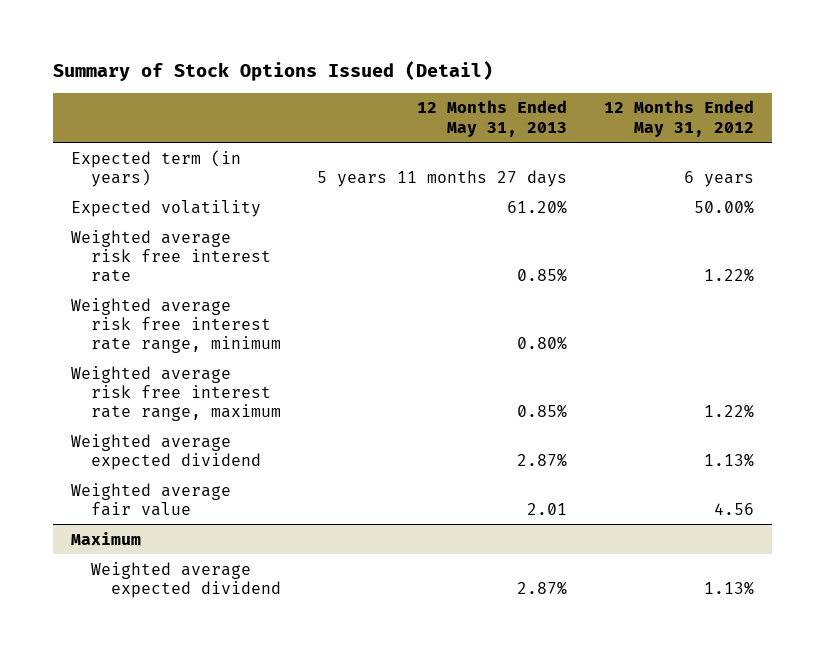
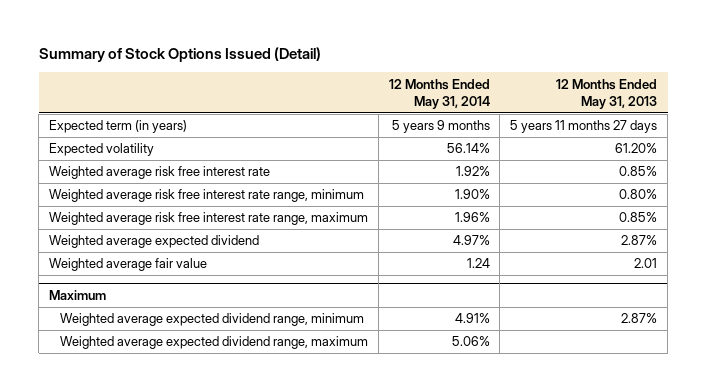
- | 12 Months Ended May 31, 2013 | 12 Months Ended May 31, 2012
+ | 12 Months Ended May 31, 2014 | 12 Months Ended May 31, 2013
@ Maximum
- Weighted average expected dividend | 2.87% | 1.13%
+ Weighted average expected dividend range, minimum | 4.91% | 2.87%
+ Weighted average expected dividend range, maximum | 5.06% |

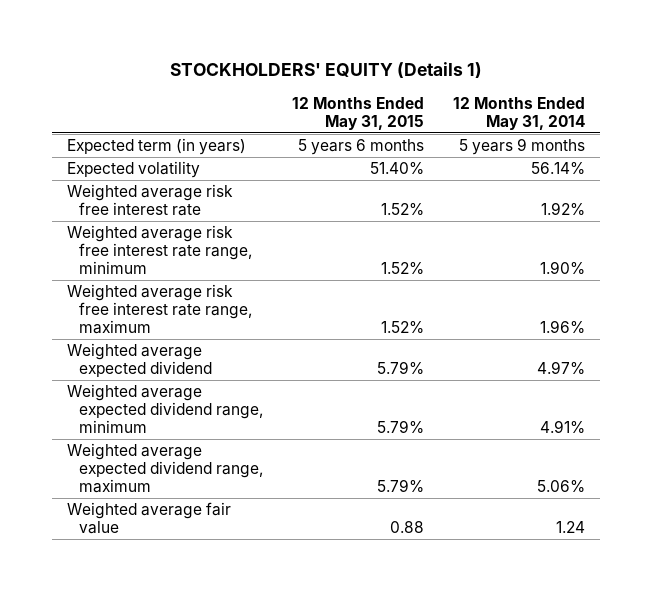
- Summary of Stock Options Issued (Detail)
+ STOCKHOLDERS' EQUITY (Details 1)
- | 12 Months Ended May 31, 2014 | 12 Months Ended May 31, 2013
+ | 12 Months Ended May 31, 2015 | 12 Months Ended May 31, 2014
- Maximum
moved down: Weighted average fair value | 0.88 | 1.24

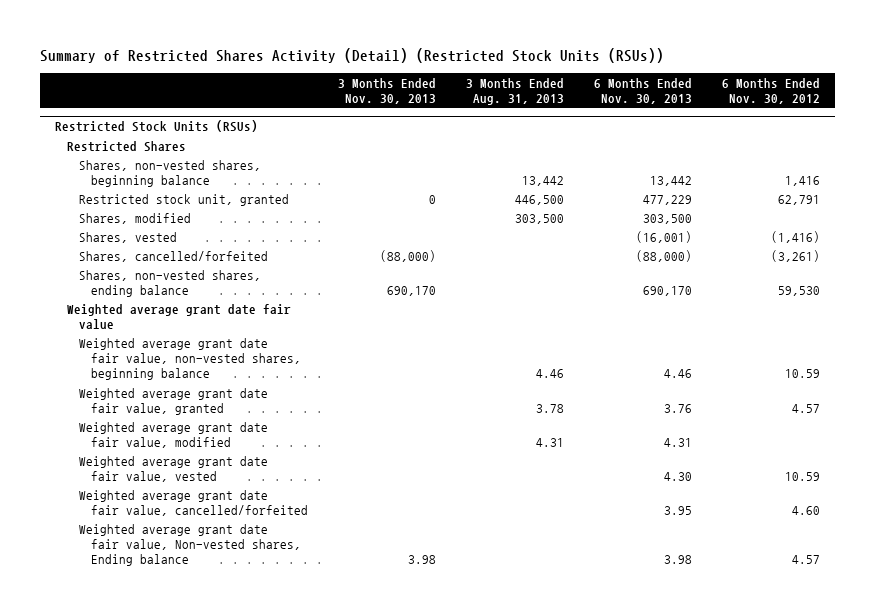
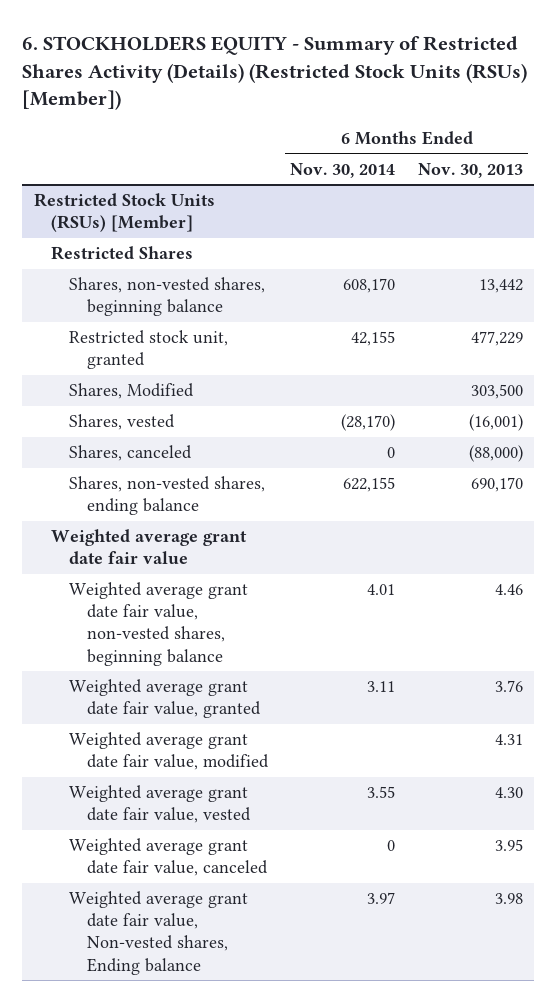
- Summary of Restricted Shares Activity (Detail) (Restricted Stock Units (RSUs))
+ 6. STOCKHOLDERS EQUITY - Summary of Restricted Shares Activity (Details) (Restricted Stock Units (RSUs) [Member])
- | 3 Months Ended Nov. 30, 2013 | 3 Months Ended Aug. 31, 2013 | 6 Months Ended Nov. 30, 2013 | 6 Months Ended Nov. 30, 2012
+ | 6 Months Ended Nov. 30, 2014 | 6 Months Ended Nov. 30, 2013
- Restricted Stock Units (RSUs)
+ Restricted Stock Units (RSUs) [Member]
- Shares, modified | | 303,500 | 303,500 |
+ Shares, Modified | | 303,500
- Shares, cancelled/forfeited | (88,000) | | (88,000) | (3,261)
+ Shares, canceled | 0 | (88,000)
- Weighted average grant date fair value, cancelled/forfeited | | | 3.95 | 4.60
+ Weighted average grant date fair value, canceled | 0 | 3.95

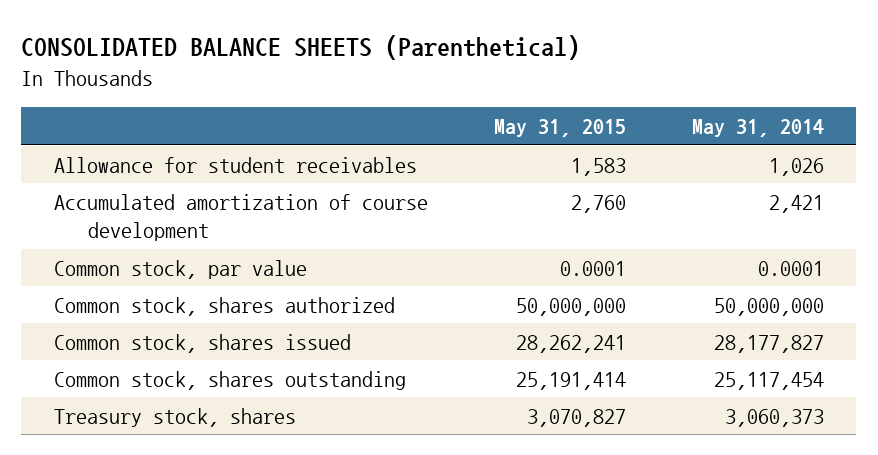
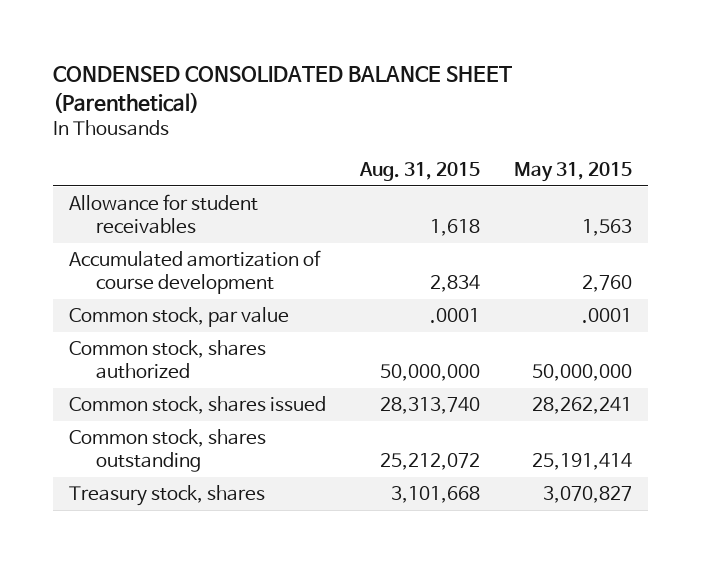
- CONSOLIDATED BALANCE SHEETS (Parenthetical)
+ CONDENSED CONSOLIDATED BALANCE SHEET (Parenthetical)
- | May 31, 2015 | May 31, 2014
+ | Aug. 31, 2015 | May 31, 2015
- Allowance for student receivables | 1,583 | 1,026
+ Allowance for student receivables | 1,618 | 1,563
- Common stock, par value | 0.0001 | 0.0001
+ Common stock, par value | .0001 | .0001

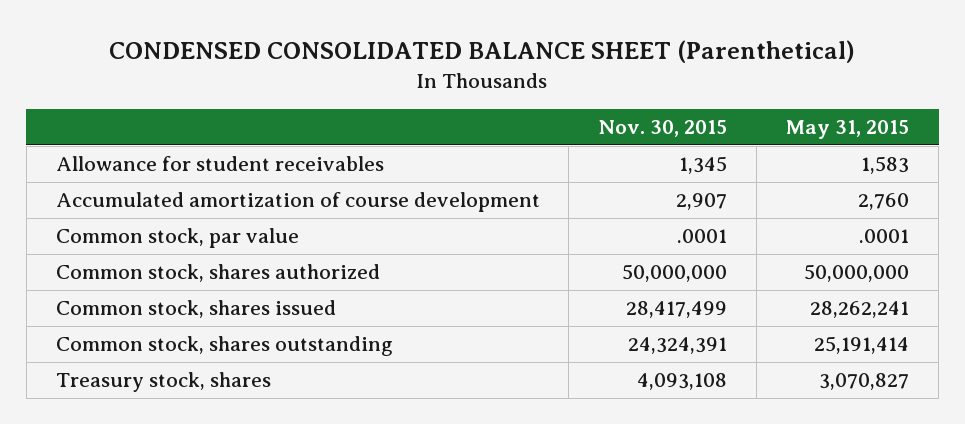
- | Aug. 31, 2015 | May 31, 2015
+ | Nov. 30, 2015 | May 31, 2015
- Allowance for student receivables | 1,618 | 1,563
+ Allowance for student receivables | 1,345 | 1,583

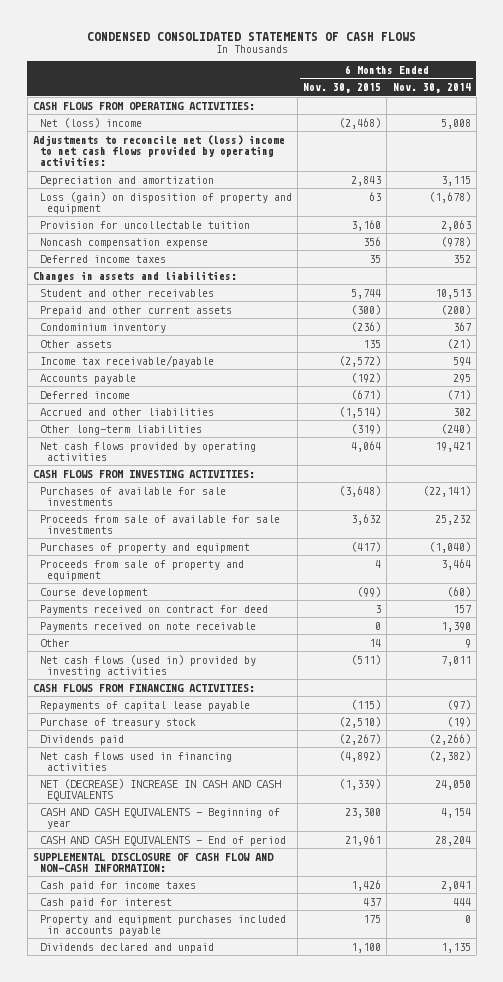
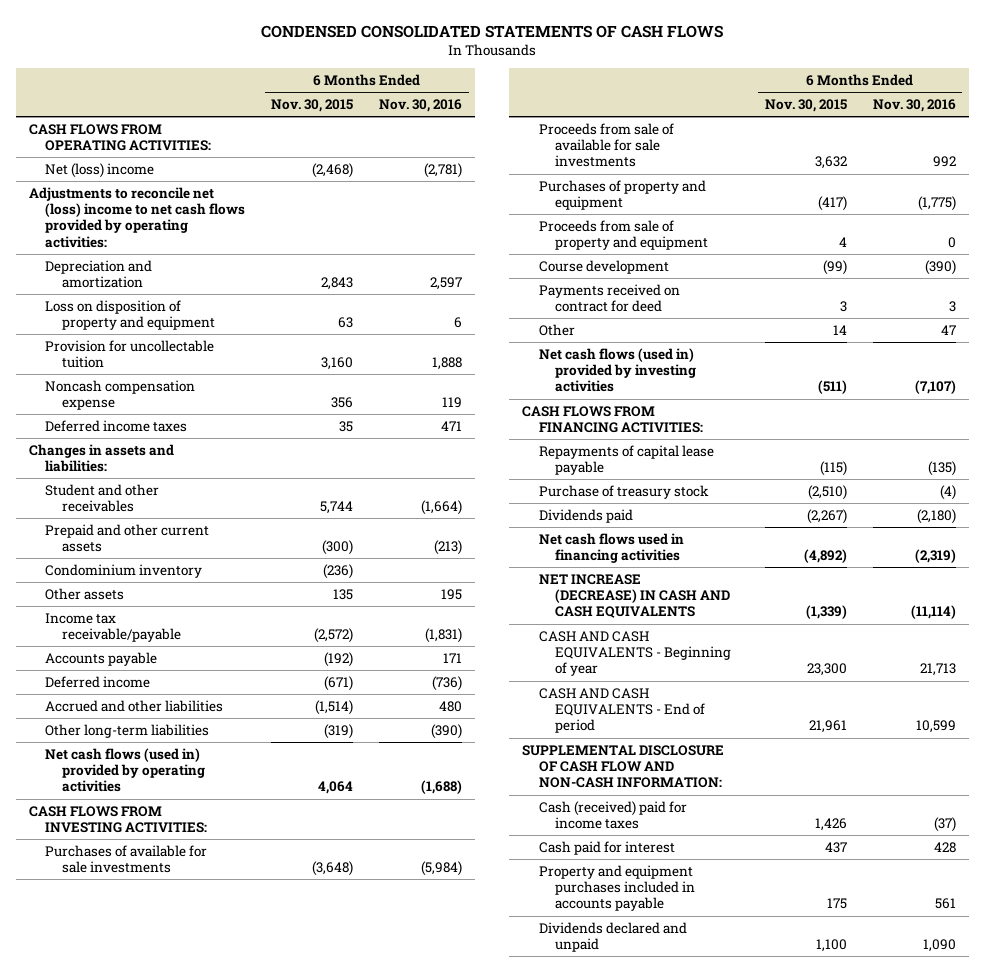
- | 6 Months Ended Nov. 30, 2015 | 6 Months Ended Nov. 30, 2014
+ | 6 Months Ended Nov. 30, 2015 | 6 Months Ended Nov. 30, 2016
- Loss (gain) on disposition of property and equipment | 63 | (1,678)
+ Loss on disposition of property and equipment | 63 | 6
- Net cash flows provided by operating activities | 4,064 | 19,421
+ Net cash flows (used in) provided by operating activities | 4,064 | (1,688)
- Payments received on note receivable | 0 | 1,390
- NET (DECREASE) INCREASE IN CASH AND CASH EQUIVALENTS | (1,339) | 24,050
+ NET INCREASE (DECREASE) IN CASH AND CASH EQUIVALENTS | (1,339) | (11,114)
- Cash paid for income taxes | 1,426 | 2,041
+ Cash (received) paid for income taxes | 1,426 | (37)

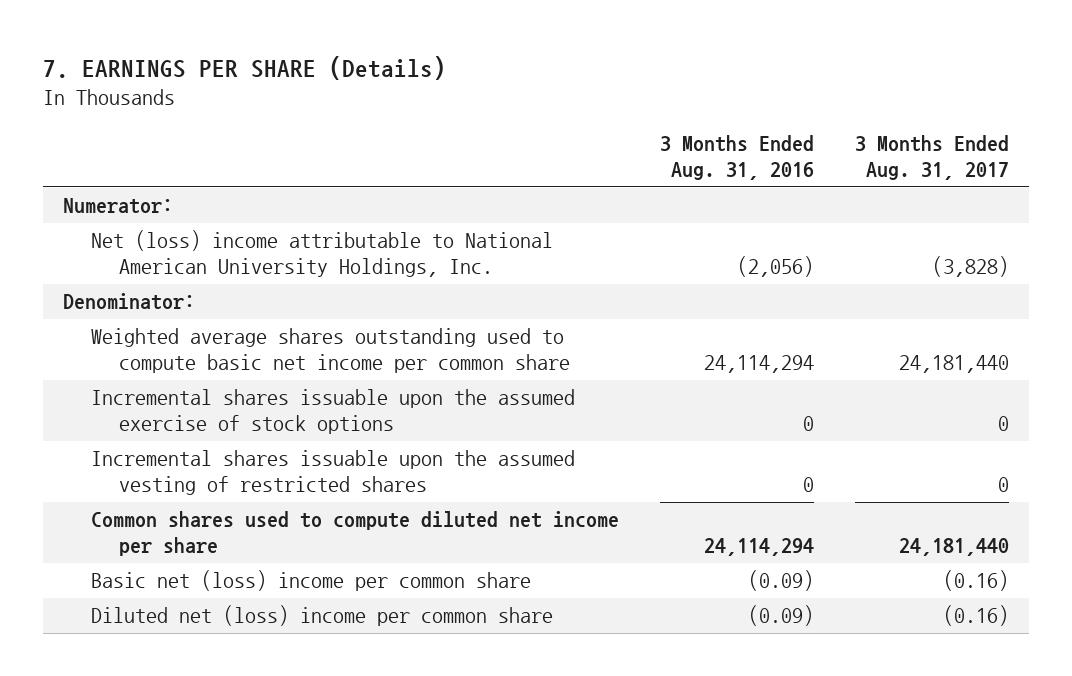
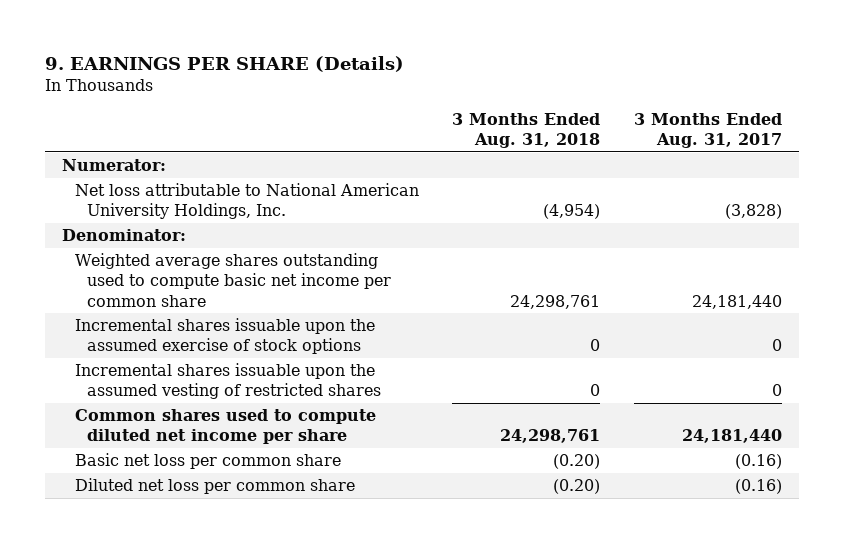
- 7. EARNINGS PER SHARE (Details)
+ 9. EARNINGS PER SHARE (Details)
- | 3 Months Ended Aug. 31, 2016 | 3 Months Ended Aug. 31, 2017
+ | 3 Months Ended Aug. 31, 2018 | 3 Months Ended Aug. 31, 2017
- Net (loss) income attributable to National American University Holdings, Inc. | (2,056) | (3,828)
+ Net loss attributable to National American University Holdings, Inc. | (4,954) | (3,828)
- Basic net (loss) income per common share | (0.09) | (0.16)
- Diluted net (loss) income per common share | (0.09) | (0.16)
+ Basic net loss per common share | (0.20) | (0.16)
+ Diluted net loss per common share | (0.20) | (0.16)

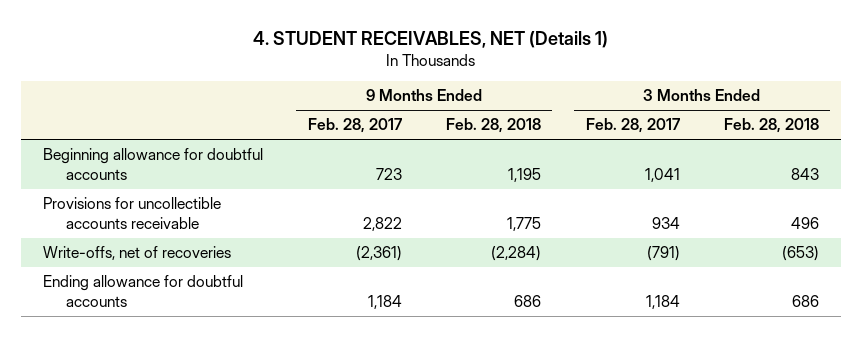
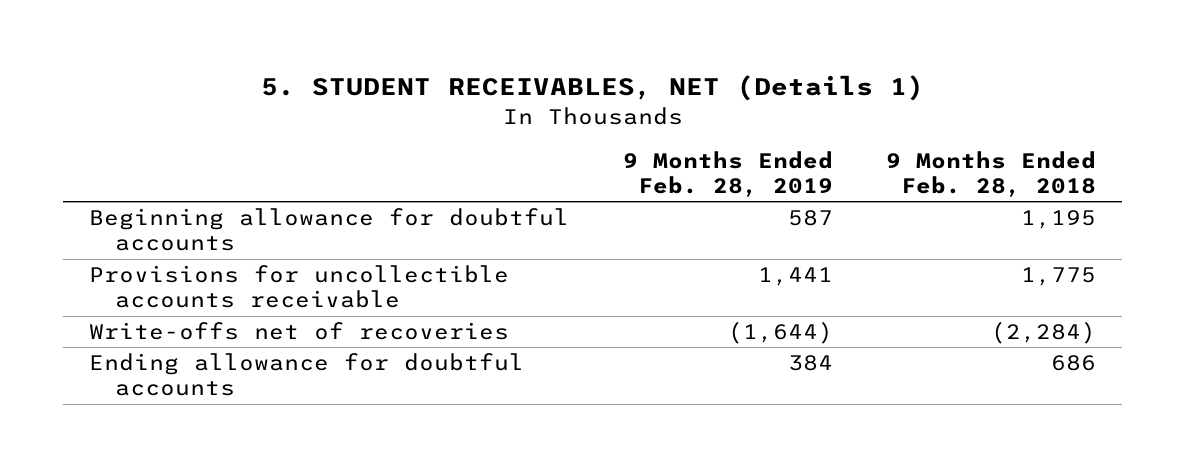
- 4. STUDENT RECEIVABLES, NET (Details 1)
+ 5. STUDENT RECEIVABLES, NET (Details 1)
- | 9 Months Ended Feb. 28, 2017 | 9 Months Ended Feb. 28, 2018 | 3 Months Ended Feb. 28, 2017 | 3 Months Ended Feb. 28, 2018
+ | 9 Months Ended Feb. 28, 2019 | 9 Months Ended Feb. 28, 2018
- Write-offs, net of recoveries | (2,361) | (2,284) | (791) | (653)
+ Write-offs net of recoveries | (1,644) | (2,284)

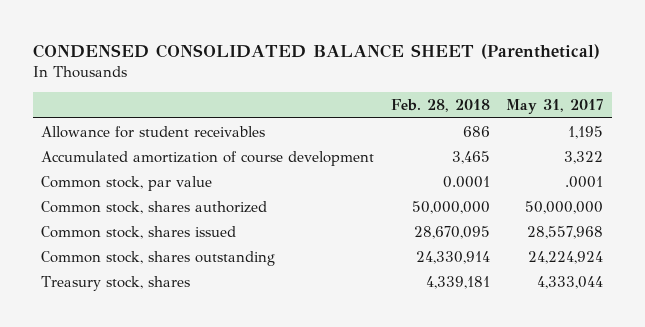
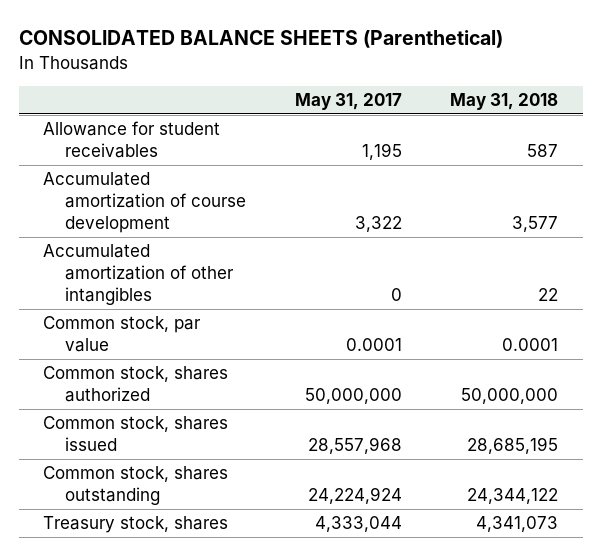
- CONDENSED CONSOLIDATED BALANCE SHEET (Parenthetical)
+ CONSOLIDATED BALANCE SHEETS (Parenthetical)
- | Feb. 28, 2018 | May 31, 2017
+ | May 31, 2017 | May 31, 2018
- Common stock, par value | 0.0001 | .0001
+ Accumulated amortization of other intangibles | 0 | 22
+ Common stock, par value | 0.0001 | 0.0001

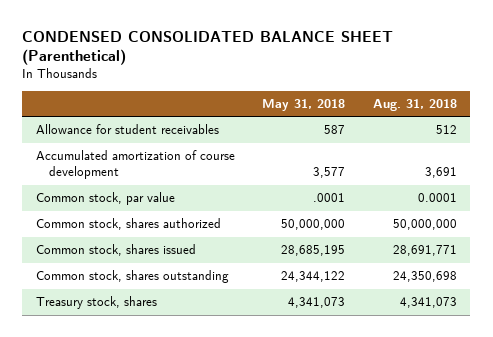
- CONSOLIDATED BALANCE SHEETS (Parenthetical)
+ CONDENSED CONSOLIDATED BALANCE SHEET (Parenthetical)
- | May 31, 2017 | May 31, 2018
+ | May 31, 2018 | Aug. 31, 2018
- Accumulated amortization of other intangibles | 0 | 22
- Common stock, par value | 0.0001 | 0.0001
+ Common stock, par value | .0001 | 0.0001

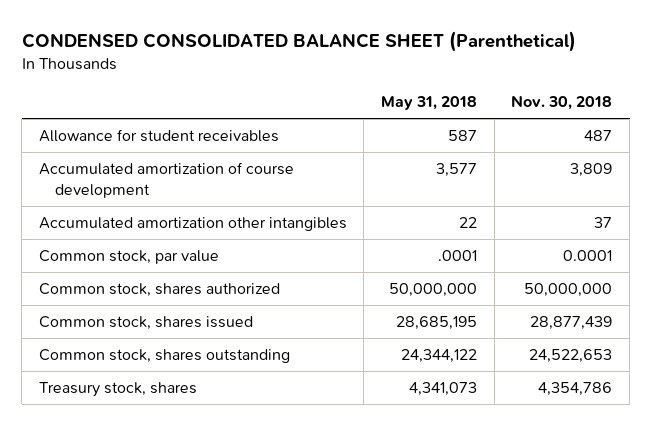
- | May 31, 2018 | Aug. 31, 2018
+ | May 31, 2018 | Nov. 30, 2018
+ Accumulated amortization other intangibles | 22 | 37

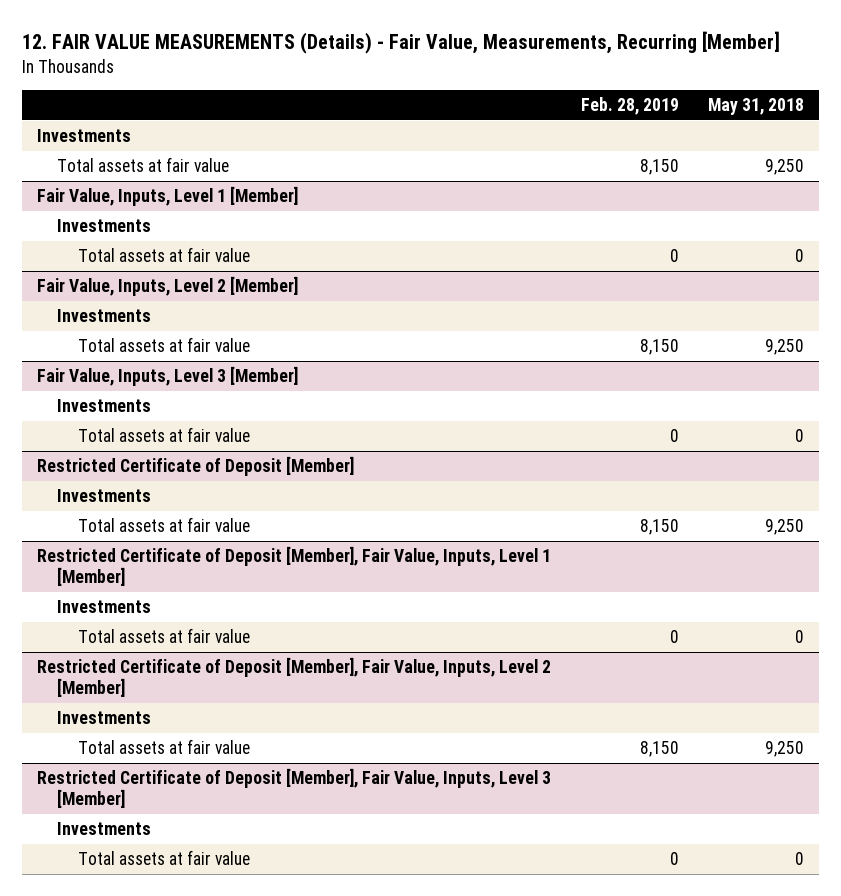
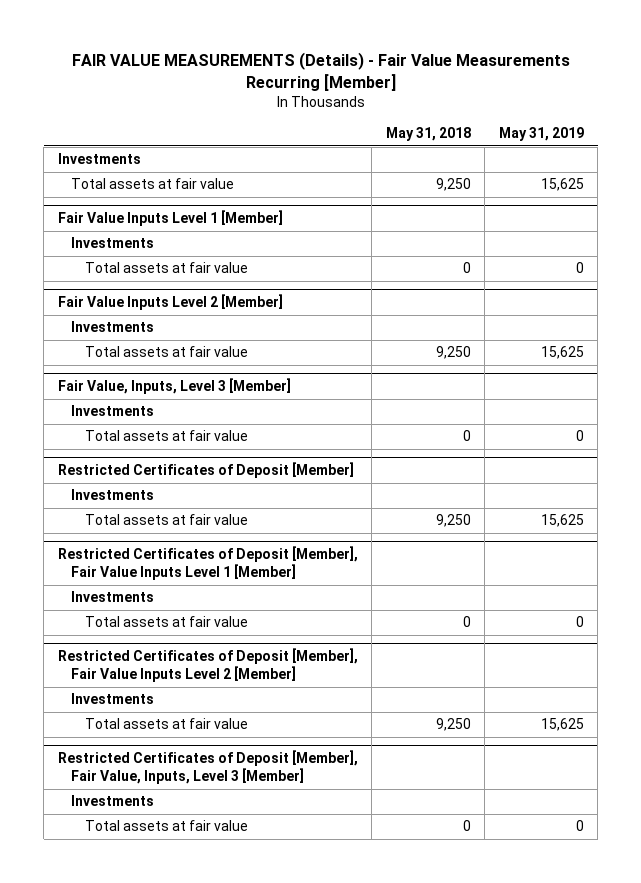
- 12. FAIR VALUE MEASUREMENTS (Details) - Fair Value, Measurements, Recurring [Member]
+ FAIR VALUE MEASUREMENTS (Details) - Fair Value Measurements Recurring [Member]
- | Feb. 28, 2019 | May 31, 2018
+ | May 31, 2018 | May 31, 2019
- Fair Value, Inputs, Level 1 [Member]
+ Fair Value Inputs Level 1 [Member]
- Fair Value, Inputs, Level 2 [Member]
+ Fair Value Inputs Level 2 [Member]
- Restricted Certificate of Deposit [Member]
+ Restricted Certificates of Deposit [Member]
- Restricted Certificate of Deposit [Member], Fair Value, Inputs, Level 1 [Member]
+ Restricted Certificates of Deposit [Member], Fair Value Inputs Level 1 [Member]
- Restricted Certificate of Deposit [Member], Fair Value, Inputs, Level 2 [Member]
+ Restricted Certificates of Deposit [Member], Fair Value Inputs Level 2 [Member]
- Restricted Certificate of Deposit [Member], Fair Value, Inputs, Level 3 [Member]
+ Restricted Certificates of Deposit [Member], Fair Value, Inputs, Level 3 [Member]

